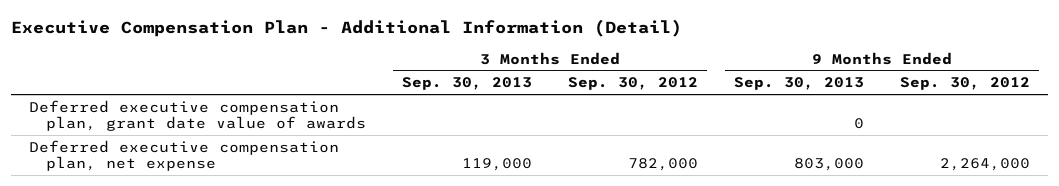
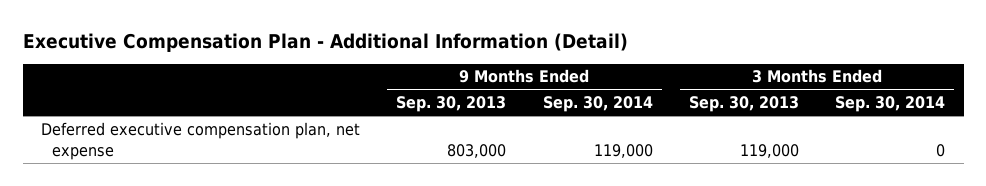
- | 3 Months Ended Sep. 30, 2013 | 3 Months Ended Sep. 30, 2012 | 9 Months Ended Sep. 30, 2013 | 9 Months Ended Sep. 30, 2012
+ | 9 Months Ended Sep. 30, 2013 | 9 Months Ended Sep. 30, 2014 | 3 Months Ended Sep. 30, 2013 | 3 Months Ended Sep. 30, 2014
- Deferred executive compensation plan, grant date value of awards | | | 0 |

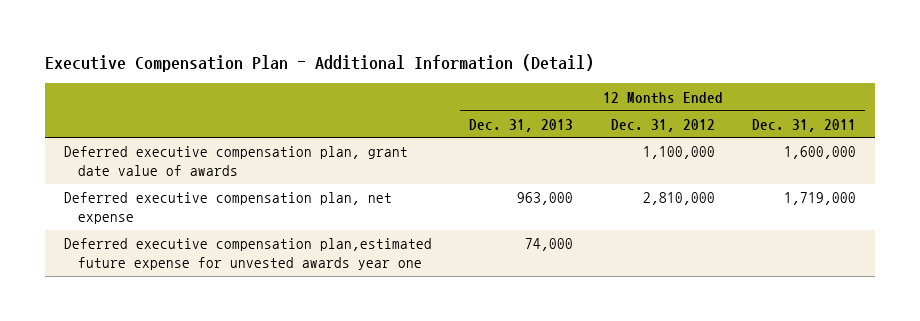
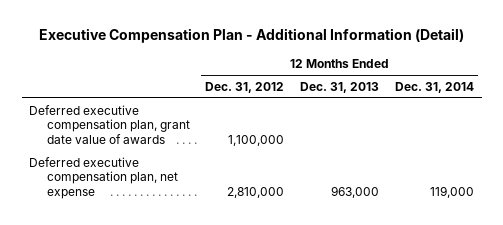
- | 12 Months Ended Dec. 31, 2013 | 12 Months Ended Dec. 31, 2012 | 12 Months Ended Dec. 31, 2011
+ | 12 Months Ended Dec. 31, 2012 | 12 Months Ended Dec. 31, 2013 | 12 Months Ended Dec. 31, 2014
- Deferred executive compensation plan,estimated future expense for unvested awards year one | 74,000 | |

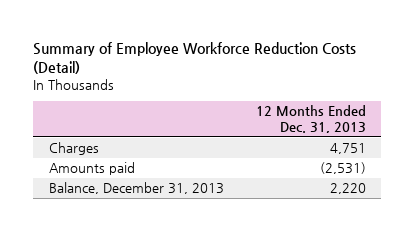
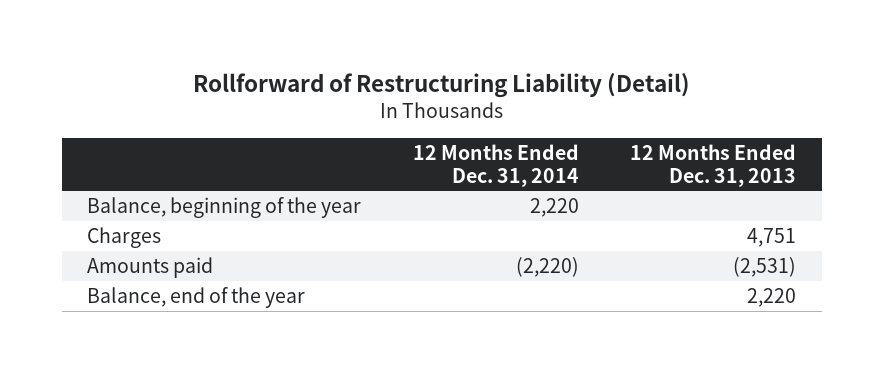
- Summary of Employee Workforce Reduction Costs (Detail)
+ Rollforward of Restructuring Liability (Detail)
- | 12 Months Ended Dec. 31, 2013
+ | 12 Months Ended Dec. 31, 2014 | 12 Months Ended Dec. 31, 2013
+ Balance, beginning of the year | 2,220 |
- Balance, December 31, 2013 | 2,220
+ Balance, end of the year | | 2,220

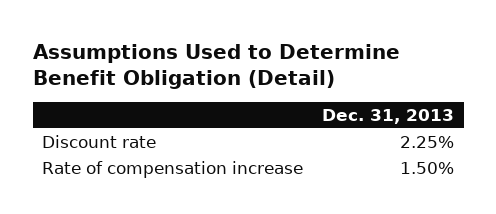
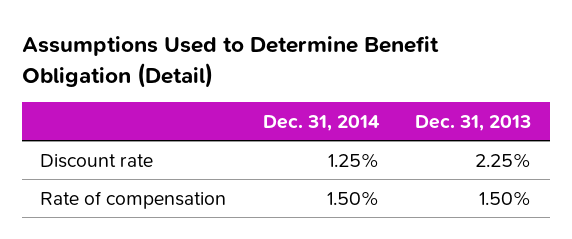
- | Dec. 31, 2013
+ | Dec. 31, 2014 | Dec. 31, 2013
- Rate of compensation increase | 1.50%
+ Rate of compensation | 1.50% | 1.50%

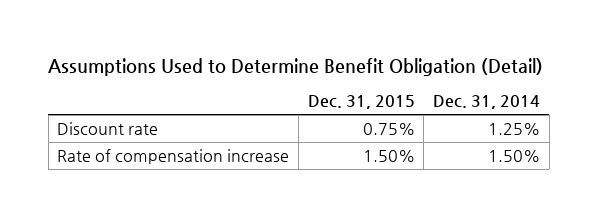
- | Dec. 31, 2014 | Dec. 31, 2013
+ | Dec. 31, 2015 | Dec. 31, 2014
- Rate of compensation | 1.50% | 1.50%
+ Rate of compensation increase | 1.50% | 1.50%

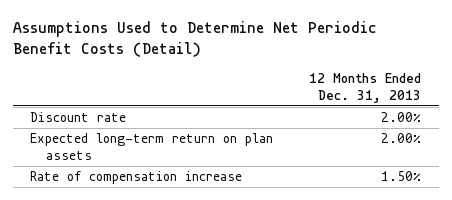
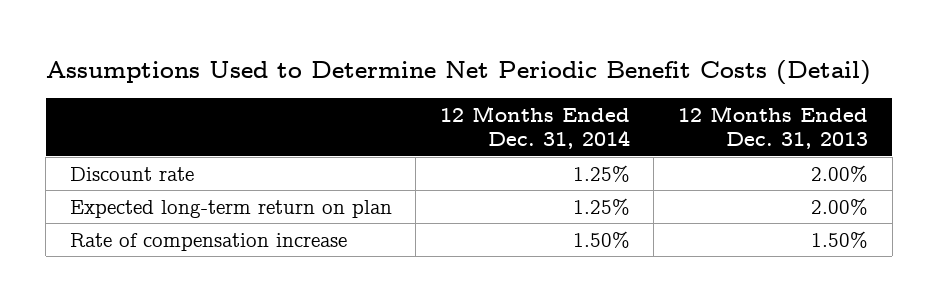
- | 12 Months Ended Dec. 31, 2013
+ | 12 Months Ended Dec. 31, 2014 | 12 Months Ended Dec. 31, 2013
- Expected long-term return on plan assets | 2.00%
+ Expected long-term return on plan | 1.25% | 2.00%

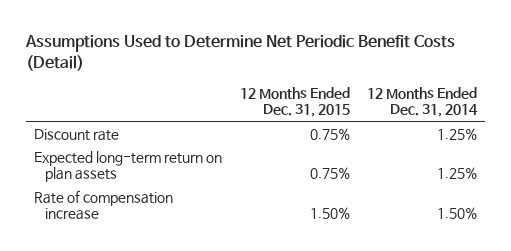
- | 12 Months Ended Dec. 31, 2014 | 12 Months Ended Dec. 31, 2013
+ | 12 Months Ended Dec. 31, 2015 | 12 Months Ended Dec. 31, 2014
- Expected long-term return on plan | 1.25% | 2.00%
+ Expected long-term return on plan assets | 0.75% | 1.25%

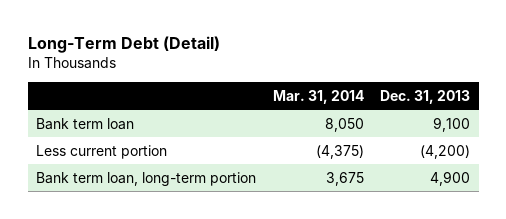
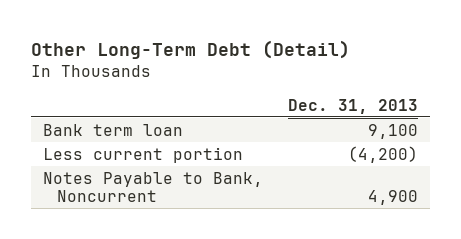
- Long-Term Debt (Detail)
+ Other Long-Term Debt (Detail)
- | Mar. 31, 2014 | Dec. 31, 2013
+ | Dec. 31, 2013
- Bank term loan, long-term portion | 3,675 | 4,900
+ Notes Payable to Bank, Noncurrent | 4,900

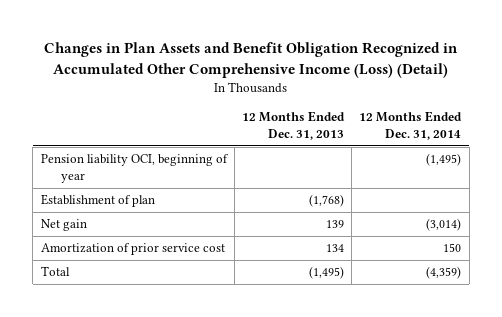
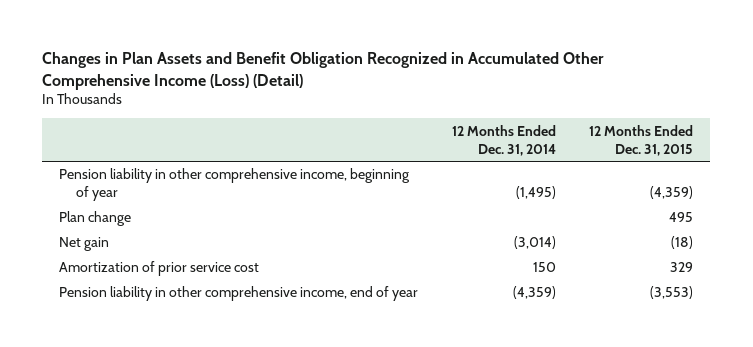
- | 12 Months Ended Dec. 31, 2013 | 12 Months Ended Dec. 31, 2014
+ | 12 Months Ended Dec. 31, 2014 | 12 Months Ended Dec. 31, 2015
- Pension liability OCI, beginning of year | | (1,495)
- Establishment of plan | (1,768) |
+ Pension liability in other comprehensive income, beginning of year | (1,495) | (4,359)
+ Plan change | | 495
- Total | (1,495) | (4,359)
+ Pension liability in other comprehensive income, end of year | (4,359) | (3,553)

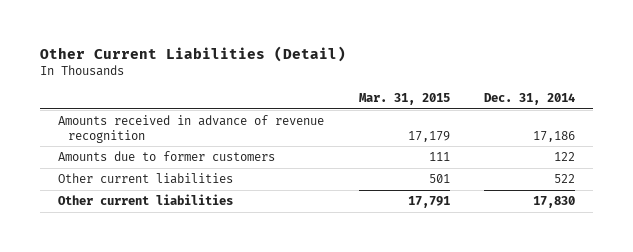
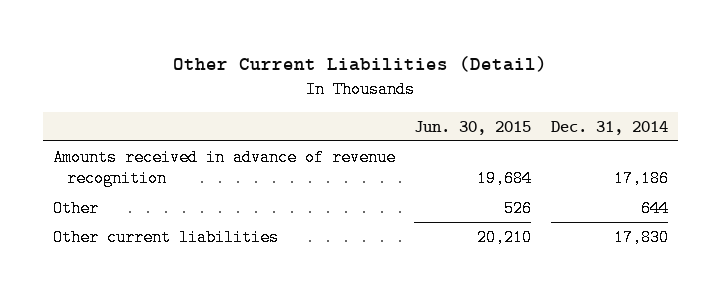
- | Mar. 31, 2015 | Dec. 31, 2014
+ | Jun. 30, 2015 | Dec. 31, 2014
- Amounts due to former customers | 111 | 122
- Other current liabilities | 501 | 522
+ Other | 526 | 644

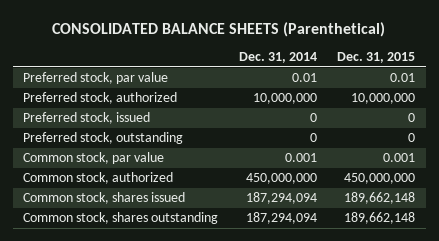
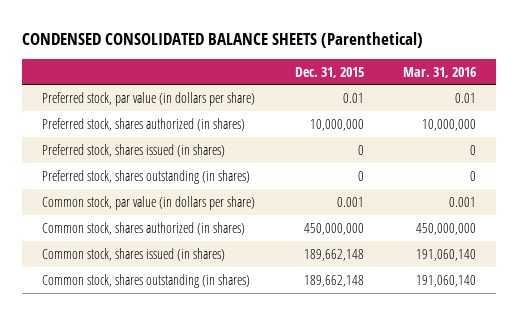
- CONSOLIDATED BALANCE SHEETS (Parenthetical)
+ CONDENSED CONSOLIDATED BALANCE SHEETS (Parenthetical)
- | Dec. 31, 2014 | Dec. 31, 2015
+ | Dec. 31, 2015 | Mar. 31, 2016
- Preferred stock, par value | 0.01 | 0.01
- Preferred stock, authorized | 10,000,000 | 10,000,000
- Preferred stock, issued | 0 | 0
- Preferred stock, outstanding | 0 | 0
- Common stock, par value | 0.001 | 0.001
- Common stock, authorized | 450,000,000 | 450,000,000
- Common stock, shares issued | 187,294,094 | 189,662,148
- Common stock, shares outstanding | 187,294,094 | 189,662,148
+ Preferred stock, par value (in dollars per share) | 0.01 | 0.01
+ Preferred stock, shares authorized (in shares) | 10,000,000 | 10,000,000
+ Preferred stock, shares issued (in shares) | 0 | 0
+ Preferred stock, shares outstanding (in shares) | 0 | 0
+ Common stock, par value (in dollars per share) | 0.001 | 0.001
+ Common stock, shares authorized (in shares) | 450,000,000 | 450,000,000
+ Common stock, shares issued (in shares) | 189,662,148 | 191,060,140
+ Common stock, shares outstanding (in shares) | 189,662,148 | 191,060,140

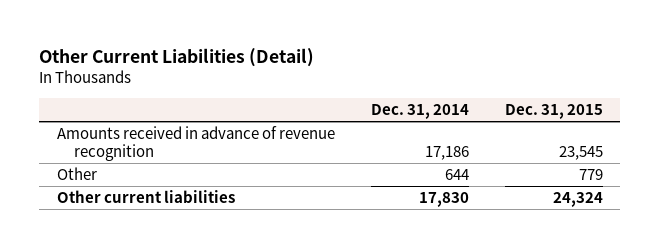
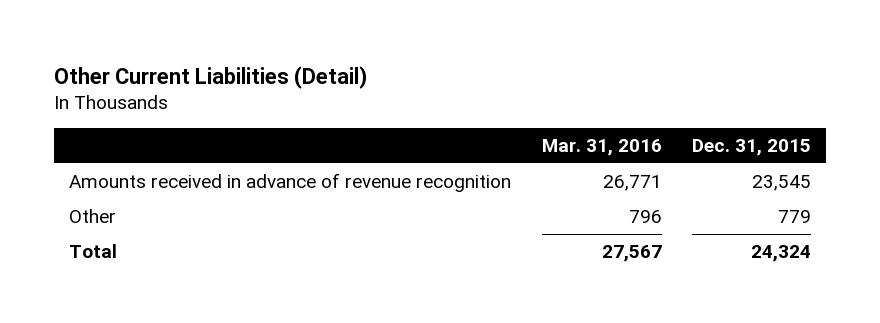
- | Dec. 31, 2014 | Dec. 31, 2015
+ | Mar. 31, 2016 | Dec. 31, 2015
- Other current liabilities | 17,830 | 24,324
+ Total | 27,567 | 24,324

